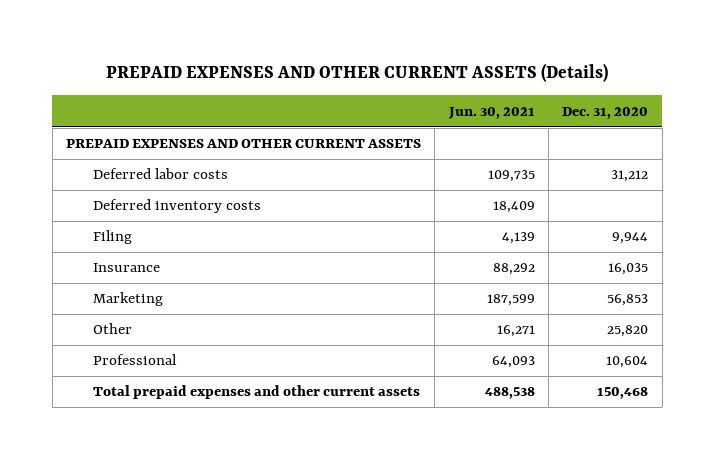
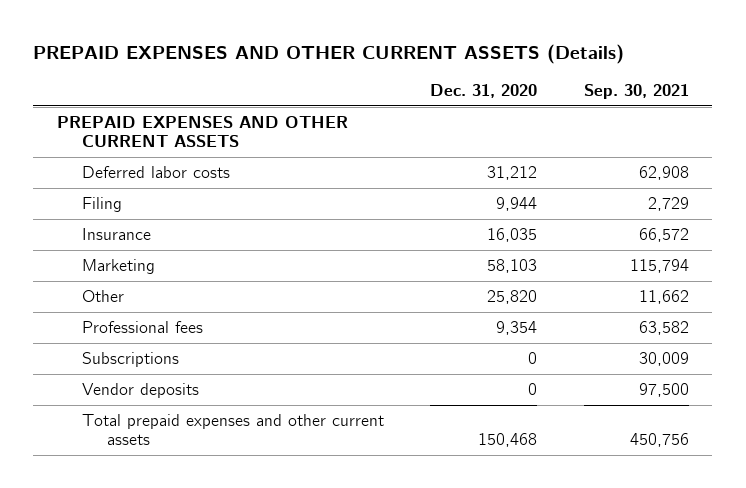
- | Jun. 30, 2021 | Dec. 31, 2020
+ | Dec. 31, 2020 | Sep. 30, 2021
- Deferred inventory costs | 18,409 |
- Marketing | 187,599 | 56,853
+ Marketing | 58,103 | 115,794
- Professional | 64,093 | 10,604
+ Professional fees | 9,354 | 63,582
+ Subscriptions | 0 | 30,009
+ Vendor deposits | 0 | 97,500

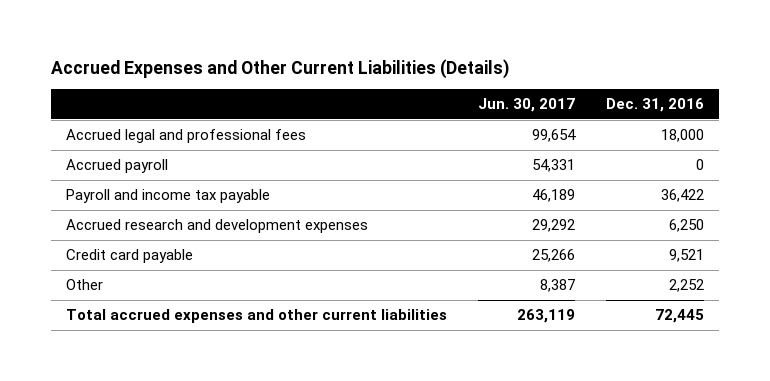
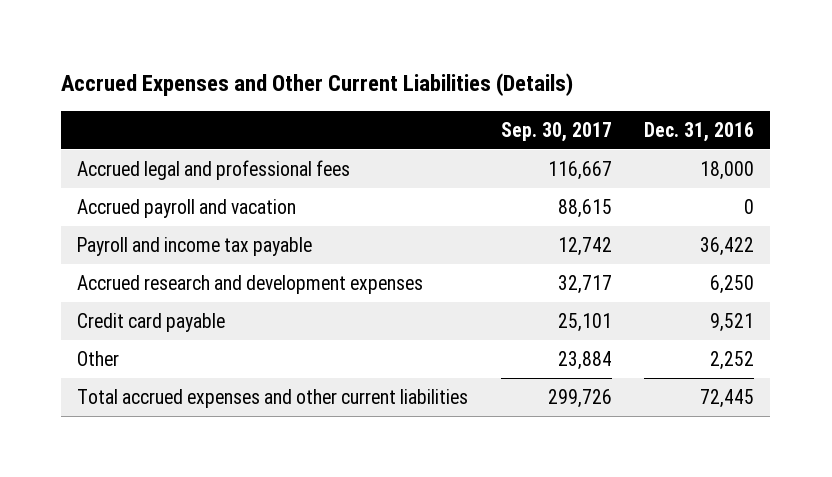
- | Jun. 30, 2017 | Dec. 31, 2016
+ | Sep. 30, 2017 | Dec. 31, 2016
- Accrued payroll | 54,331 | 0
+ Accrued payroll and vacation | 88,615 | 0

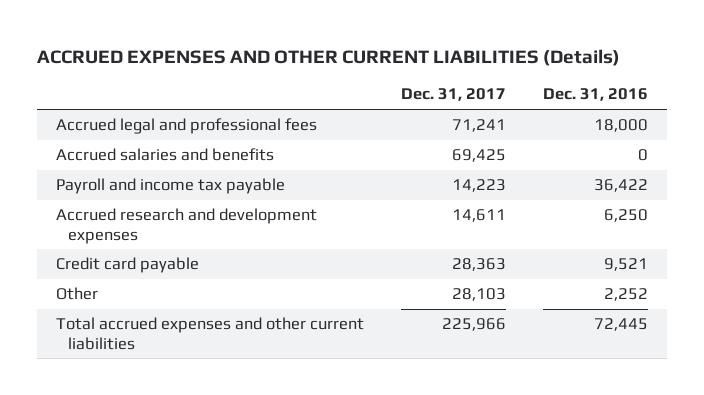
- Accrued Expenses and Other Current Liabilities (Details)
+ ACCRUED EXPENSES AND OTHER CURRENT LIABILITIES (Details)
- | Sep. 30, 2017 | Dec. 31, 2016
+ | Dec. 31, 2017 | Dec. 31, 2016
- Accrued payroll and vacation | 88,615 | 0
+ Accrued salaries and benefits | 69,425 | 0

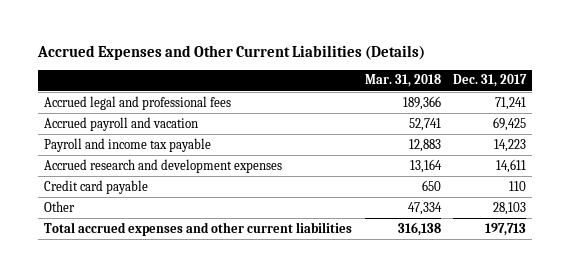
- ACCRUED EXPENSES AND OTHER CURRENT LIABILITIES (Details)
+ Accrued Expenses and Other Current Liabilities (Details)
- | Dec. 31, 2017 | Dec. 31, 2016
+ | Mar. 31, 2018 | Dec. 31, 2017
- Accrued salaries and benefits | 69,425 | 0
+ Accrued payroll and vacation | 52,741 | 69,425
- Credit card payable | 28,363 | 9,521
+ Credit card payable | 650 | 110
- Total accrued expenses and other current liabilities | 225,966 | 72,445
+ Total accrued expenses and other current liabilities | 316,138 | 197,713

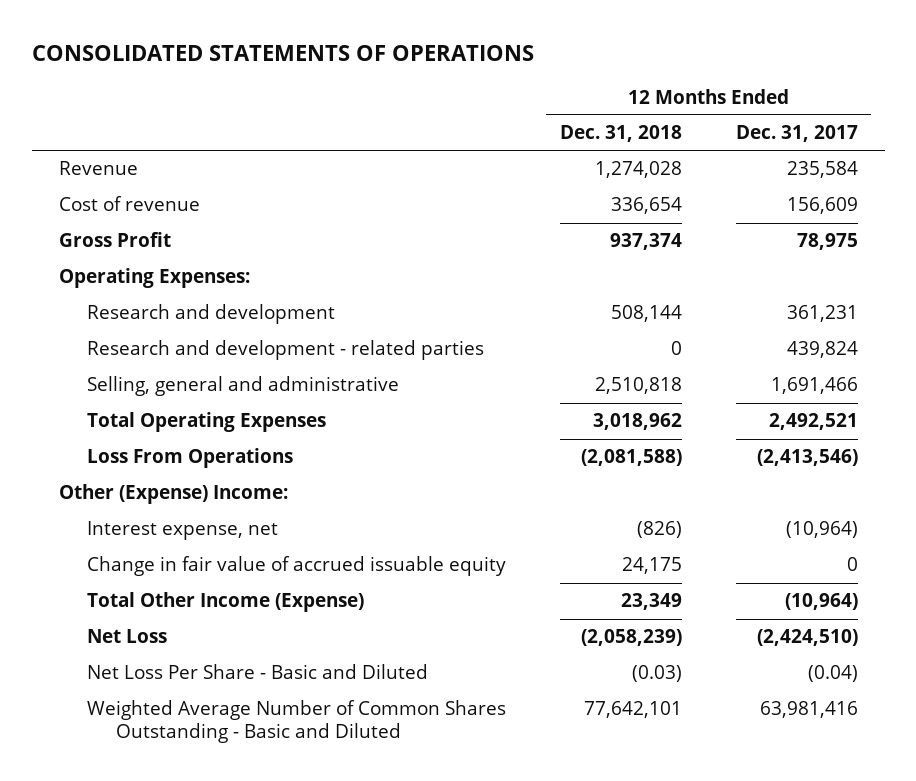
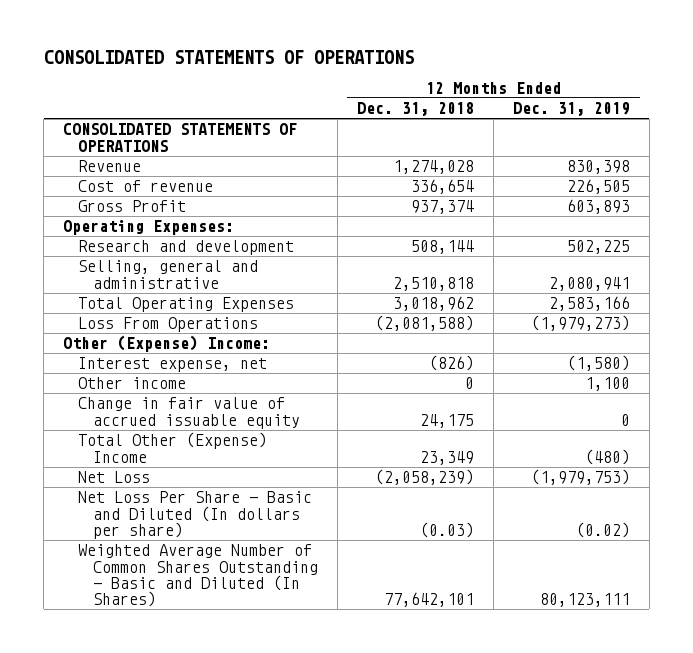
- | 12 Months Ended Dec. 31, 2018 | 12 Months Ended Dec. 31, 2017
+ | 12 Months Ended Dec. 31, 2018 | 12 Months Ended Dec. 31, 2019
+ CONSOLIDATED STATEMENTS OF OPERATIONS
- Research and development - related parties | 0 | 439,824
+ Other income | 0 | 1,100
- Total Other Income (Expense) | 23,349 | (10,964)
+ Total Other (Expense) Income | 23,349 | (480)
- Net Loss Per Share - Basic and Diluted | (0.03) | (0.04)
- Weighted Average Number of Common Shares Outstanding - Basic and Diluted | 77,642,101 | 63,981,416
+ Net Loss Per Share - Basic and Diluted (In dollars per share) | (0.03) | (0.02)
+ Weighted Average Number of Common Shares Outstanding - Basic and Diluted (In Shares) | 77,642,101 | 80,123,111

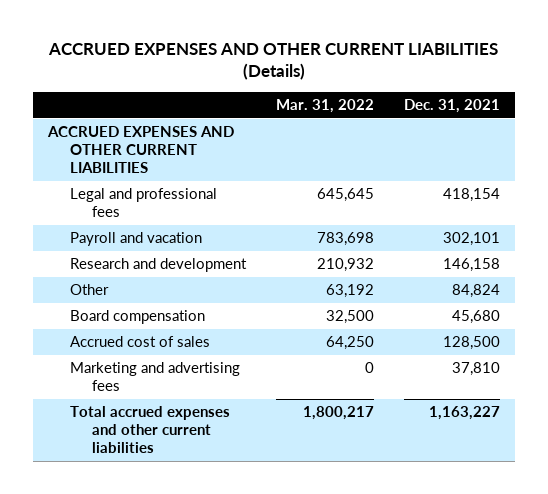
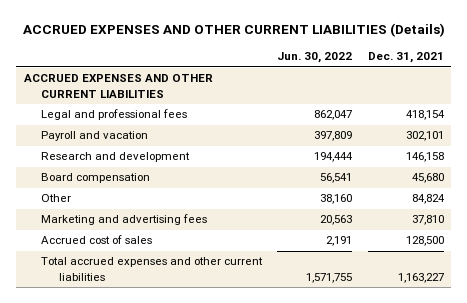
- | Mar. 31, 2022 | Dec. 31, 2021
+ | Jun. 30, 2022 | Dec. 31, 2021
moved down: Other | 38,160 | 84,824
moved down: Accrued cost of sales | 2,191 | 128,500

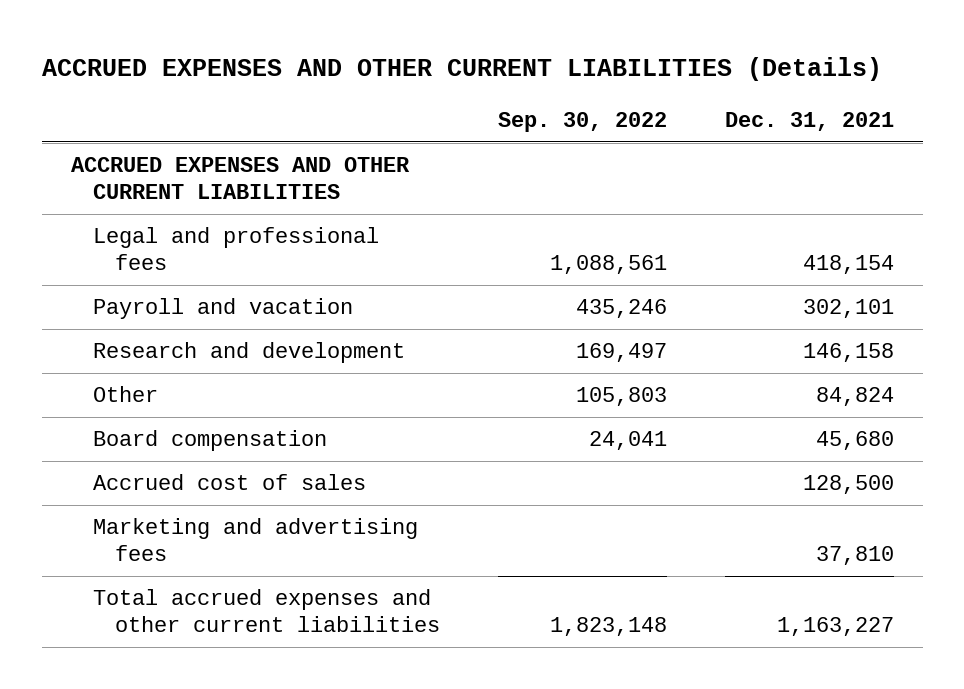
- | Jun. 30, 2022 | Dec. 31, 2021
+ | Sep. 30, 2022 | Dec. 31, 2021
moved down: Board compensation | 24,041 | 45,680
moved down: Marketing and advertising fees | | 37,810

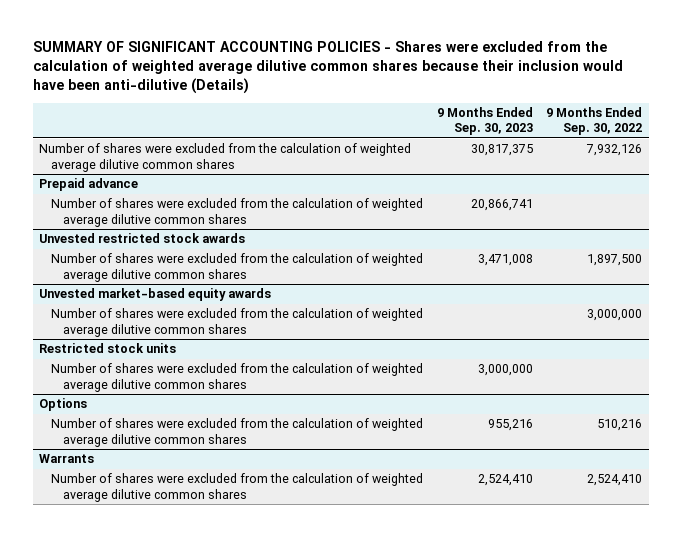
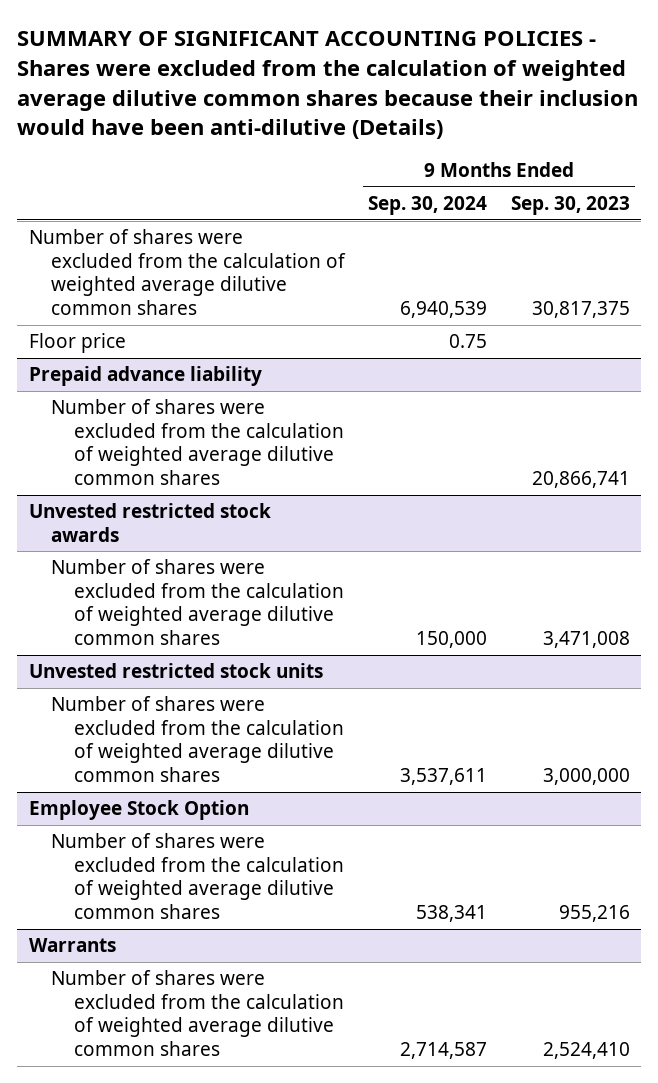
- | 9 Months Ended Sep. 30, 2023 | 9 Months Ended Sep. 30, 2022
+ | 9 Months Ended Sep. 30, 2024 | 9 Months Ended Sep. 30, 2023
- Prepaid advance
+ Floor price | 0.75 |
+ Prepaid advance liability
- Unvested market-based equity awards
- Number of shares were excluded from the calculation of weighted average dilutive common shares | | 3,000,000
- Restricted stock units
+ Unvested restricted stock units
- Options
+ Employee Stock Option

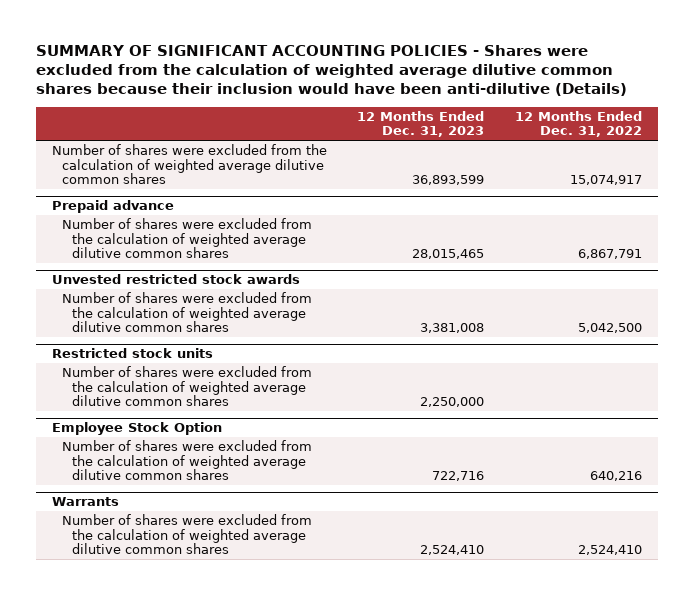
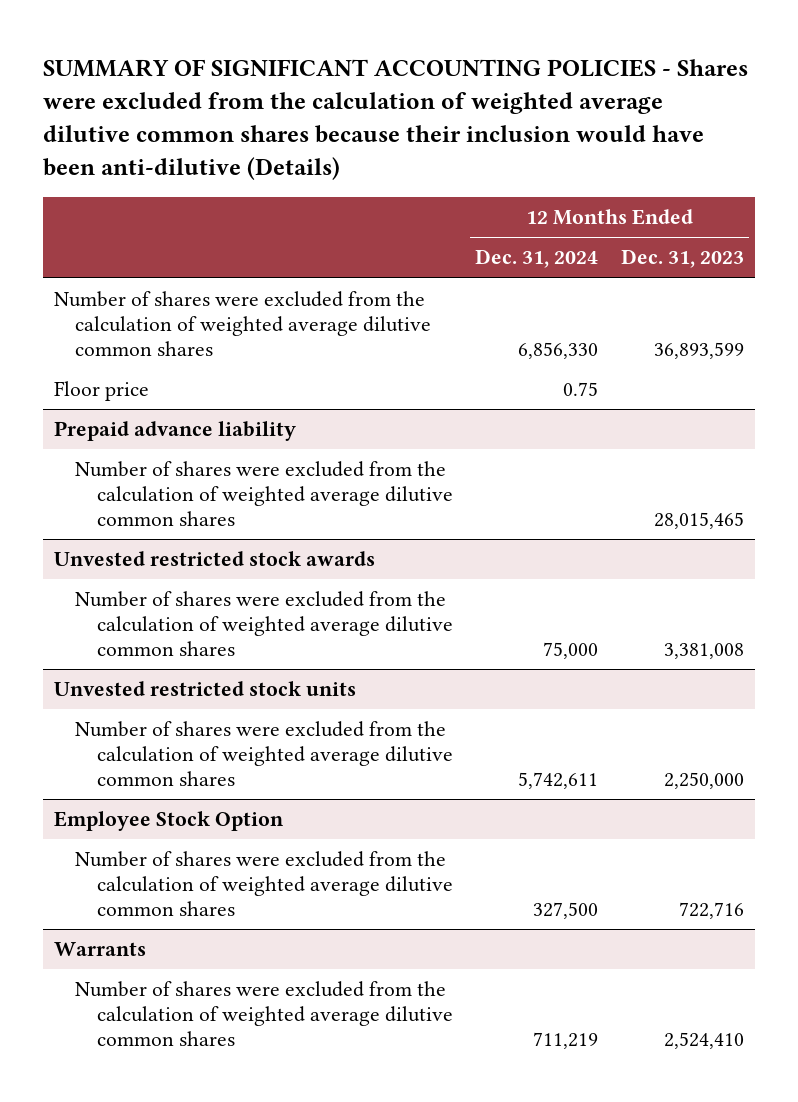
- | 12 Months Ended Dec. 31, 2023 | 12 Months Ended Dec. 31, 2022
+ | 12 Months Ended Dec. 31, 2024 | 12 Months Ended Dec. 31, 2023
- Prepaid advance
+ Floor price | 0.75 |
+ Prepaid advance liability
- Restricted stock units
+ Unvested restricted stock units

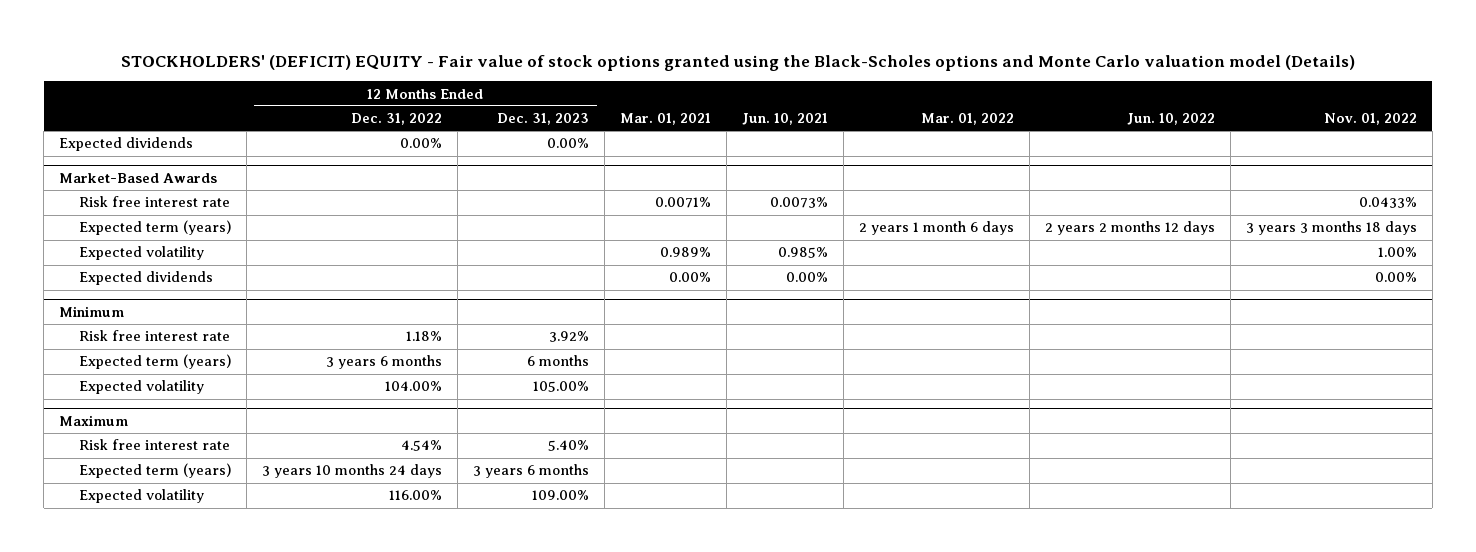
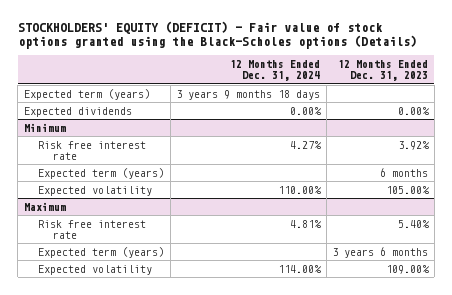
- STOCKHOLDERS' (DEFICIT) EQUITY - Fair value of stock options granted using the Black-Scholes options and Monte Carlo valuation model (Details)
+ STOCKHOLDERS' EQUITY (DEFICIT) - Fair value of stock options granted using the Black-Scholes options (Details)
- | 12 Months Ended Dec. 31, 2022 | 12 Months Ended Dec. 31, 2023 | Mar. 01, 2021 | Jun. 10, 2021 | Mar. 01, 2022 | Jun. 10, 2022 | Nov. 01, 2022
+ | 12 Months Ended Dec. 31, 2024 | 12 Months Ended Dec. 31, 2023
- Market-Based Awards
- Risk free interest rate | | | 0.0071% | 0.0073% | | | 0.0433%
- Expected volatility | | | 0.989% | 0.985% | | | 1.00%
- Expected dividends | | | 0.00% | 0.00% | | | 0.00%
moved down: Expected dividends | 0.00% | 0.00%

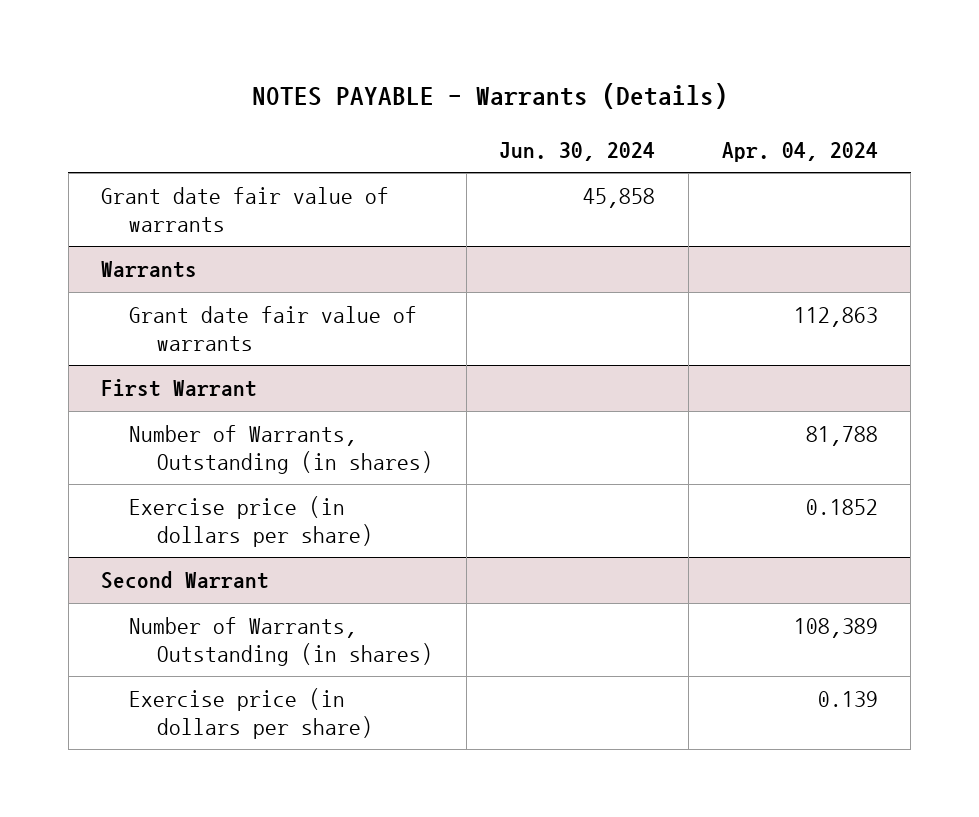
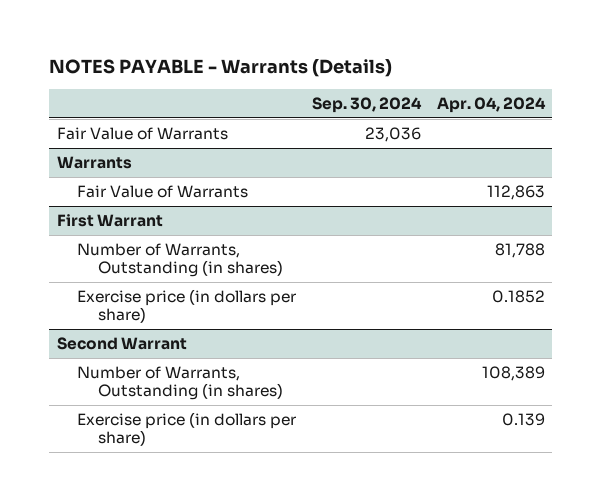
- | Jun. 30, 2024 | Apr. 04, 2024
+ | Sep. 30, 2024 | Apr. 04, 2024
- Grant date fair value of warrants | 45,858 |
+ Fair Value of Warrants | 23,036 |
@ Warrants
- Grant date fair value of warrants | | 112,863
+ Fair Value of Warrants | | 112,863

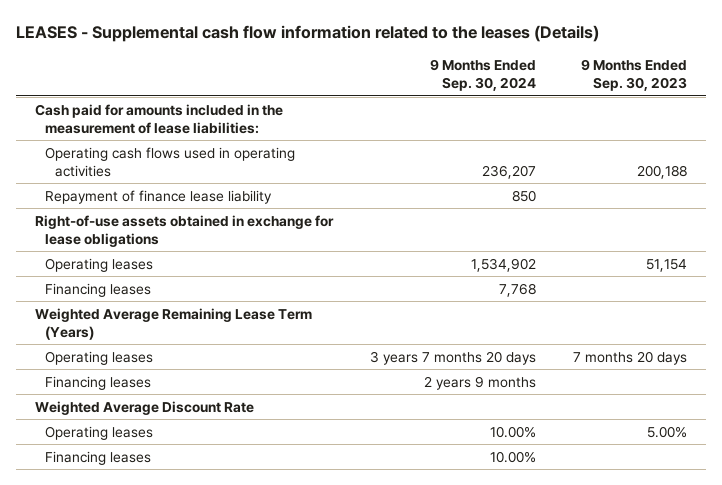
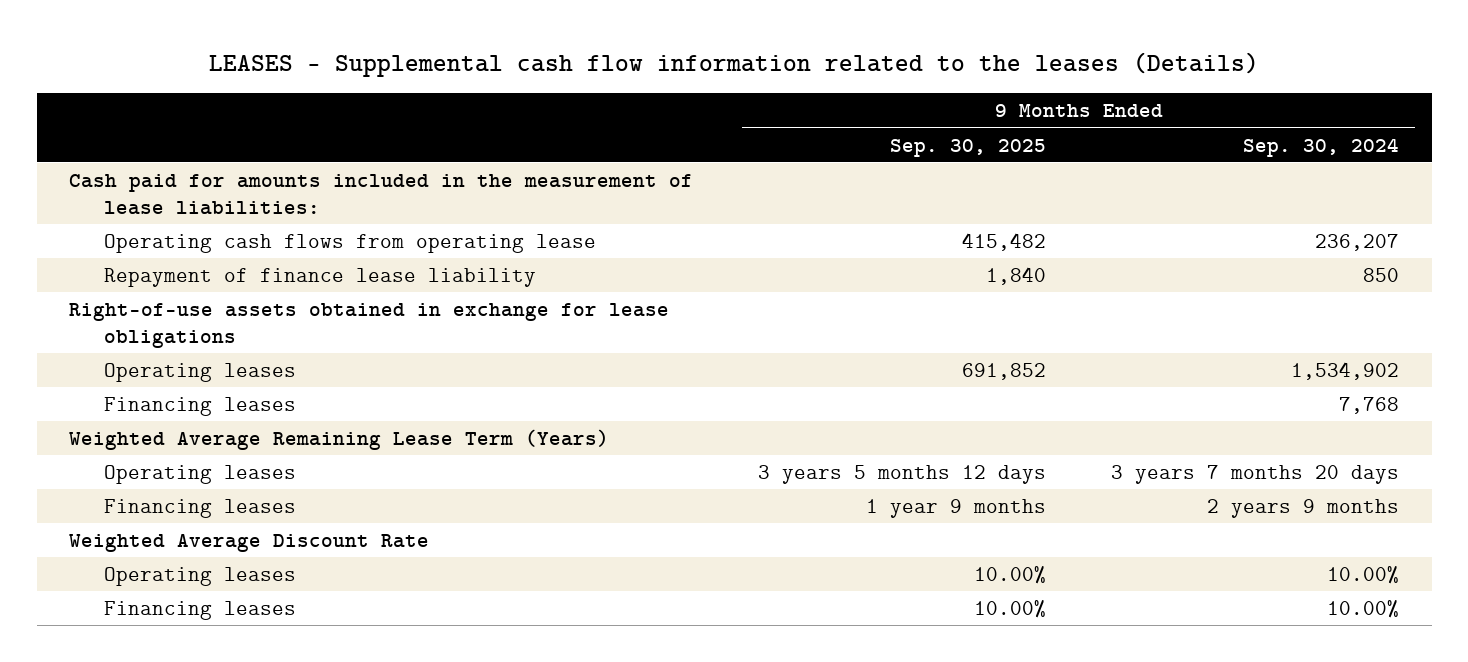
- | 9 Months Ended Sep. 30, 2024 | 9 Months Ended Sep. 30, 2023
+ | 9 Months Ended Sep. 30, 2025 | 9 Months Ended Sep. 30, 2024
- Operating cash flows used in operating activities | 236,207 | 200,188
+ Operating cash flows from operating lease | 415,482 | 236,207

